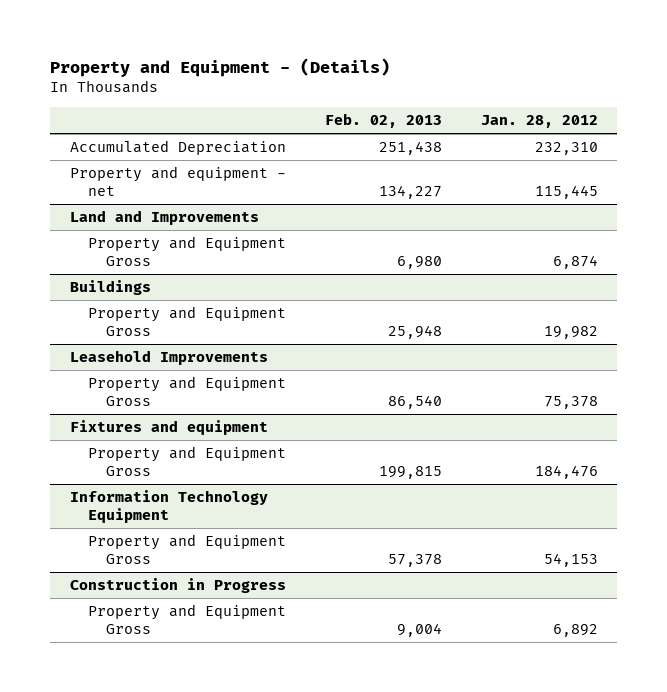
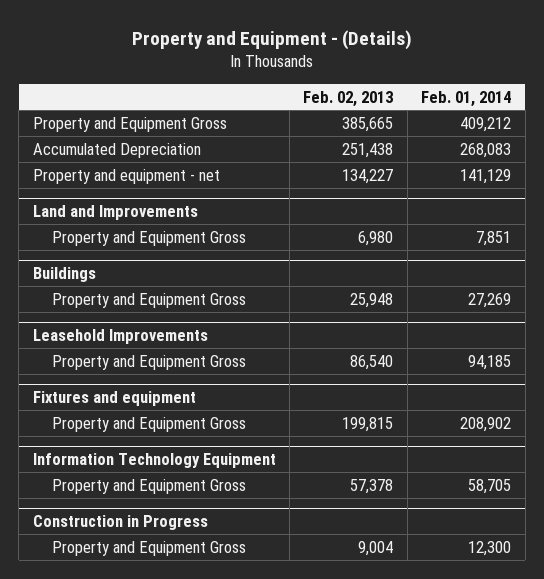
- | Feb. 02, 2013 | Jan. 28, 2012
+ | Feb. 02, 2013 | Feb. 01, 2014
+ Property and Equipment Gross | 385,665 | 409,212

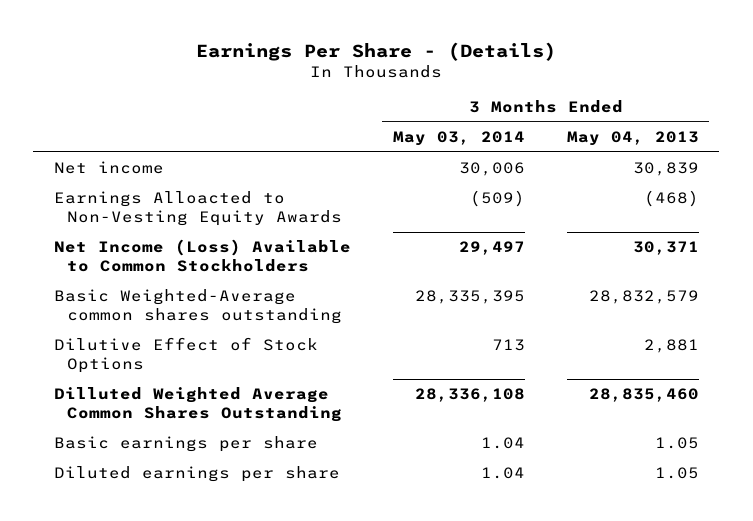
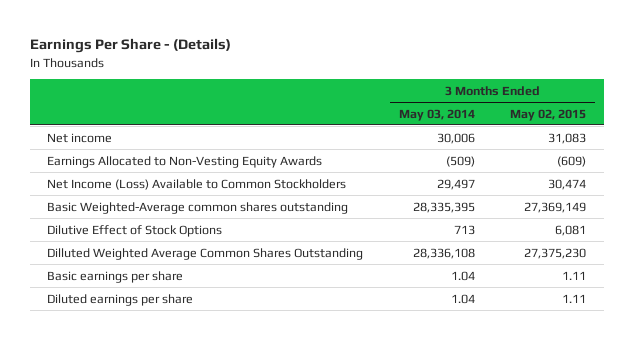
- | 3 Months Ended May 03, 2014 | 3 Months Ended May 04, 2013
+ | 3 Months Ended May 03, 2014 | 3 Months Ended May 02, 2015
- Earnings Alloacted to Non-Vesting Equity Awards | (509) | (468)
+ Earnings Allocated to Non-Vesting Equity Awards | (509) | (609)

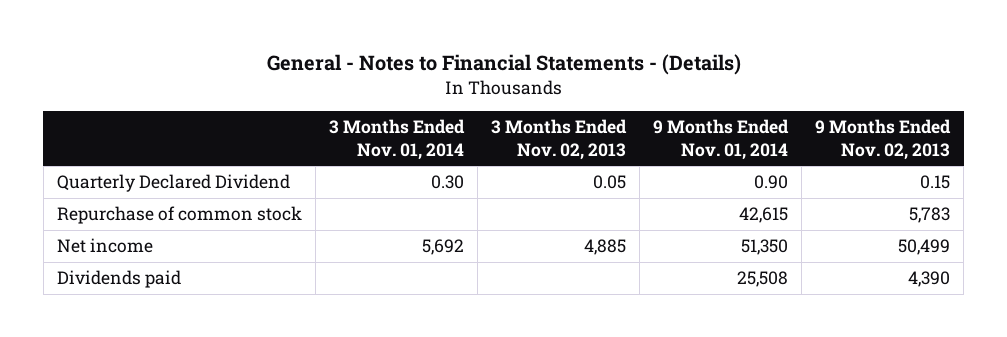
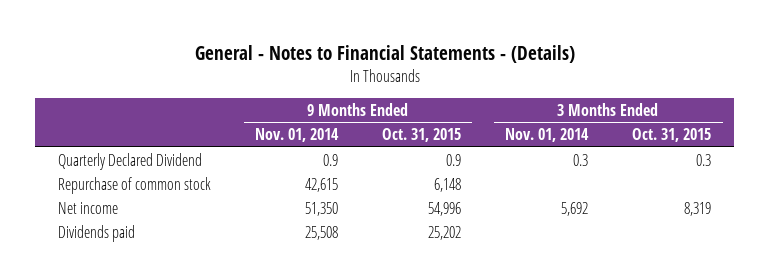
- | 3 Months Ended Nov. 01, 2014 | 3 Months Ended Nov. 02, 2013 | 9 Months Ended Nov. 01, 2014 | 9 Months Ended Nov. 02, 2013
+ | 9 Months Ended Nov. 01, 2014 | 9 Months Ended Oct. 31, 2015 | 3 Months Ended Nov. 01, 2014 | 3 Months Ended Oct. 31, 2015
- Quarterly Declared Dividend | 0.30 | 0.05 | 0.90 | 0.15
+ Quarterly Declared Dividend | 0.9 | 0.9 | 0.3 | 0.3

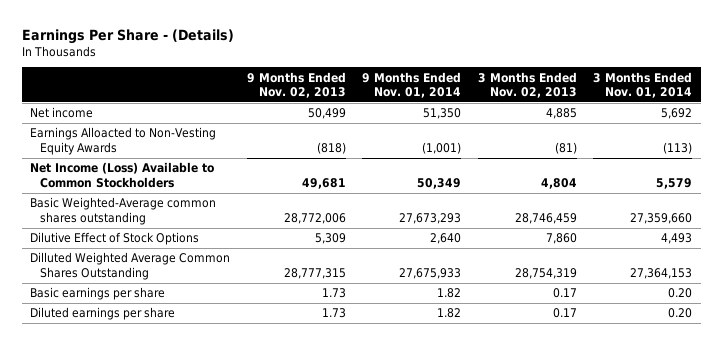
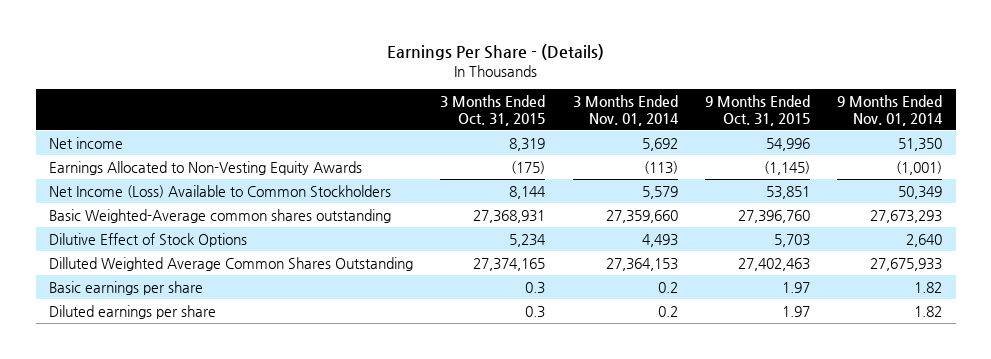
- | 9 Months Ended Nov. 02, 2013 | 9 Months Ended Nov. 01, 2014 | 3 Months Ended Nov. 02, 2013 | 3 Months Ended Nov. 01, 2014
+ | 3 Months Ended Oct. 31, 2015 | 3 Months Ended Nov. 01, 2014 | 9 Months Ended Oct. 31, 2015 | 9 Months Ended Nov. 01, 2014
- Earnings Alloacted to Non-Vesting Equity Awards | (818) | (1,001) | (81) | (113)
+ Earnings Allocated to Non-Vesting Equity Awards | (175) | (113) | (1,145) | (1,001)
- Basic earnings per share | 1.73 | 1.82 | 0.17 | 0.20
- Diluted earnings per share | 1.73 | 1.82 | 0.17 | 0.20
+ Basic earnings per share | 0.3 | 0.2 | 1.97 | 1.82
+ Diluted earnings per share | 0.3 | 0.2 | 1.97 | 1.82

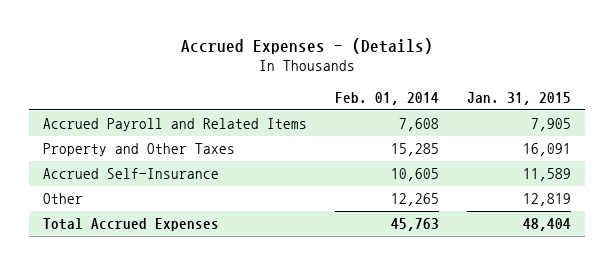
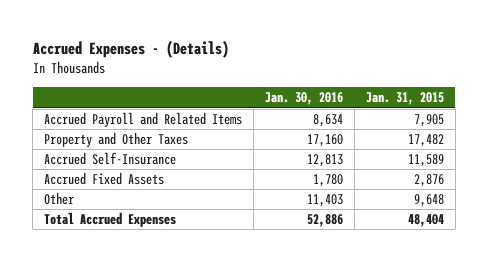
- | Feb. 01, 2014 | Jan. 31, 2015
+ | Jan. 30, 2016 | Jan. 31, 2015
- Property and Other Taxes | 15,285 | 16,091
+ Property and Other Taxes | 17,160 | 17,482
- Other | 12,265 | 12,819
+ Accrued Fixed Assets | 1,780 | 2,876
+ Other | 11,403 | 9,648

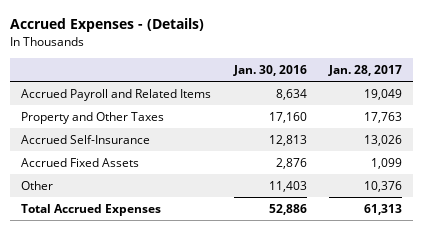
- | Jan. 30, 2016 | Jan. 31, 2015
+ | Jan. 30, 2016 | Jan. 28, 2017
- Accrued Fixed Assets | 1,780 | 2,876
+ Accrued Fixed Assets | 2,876 | 1,099

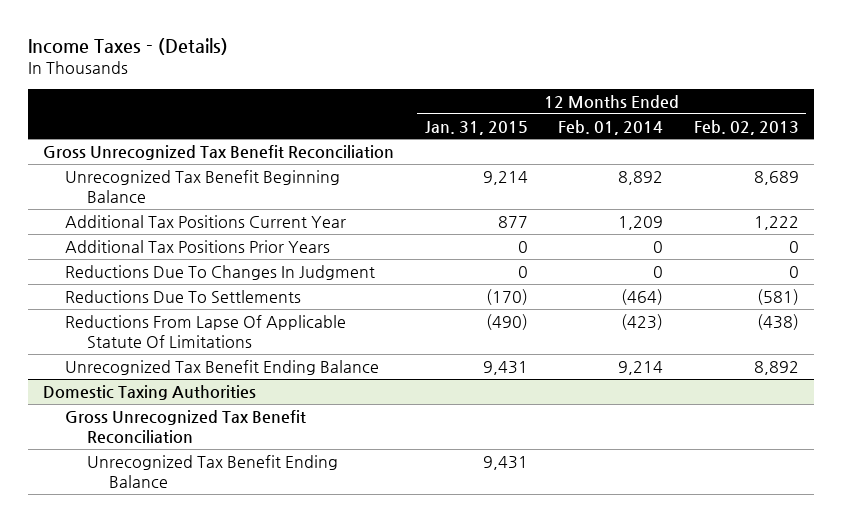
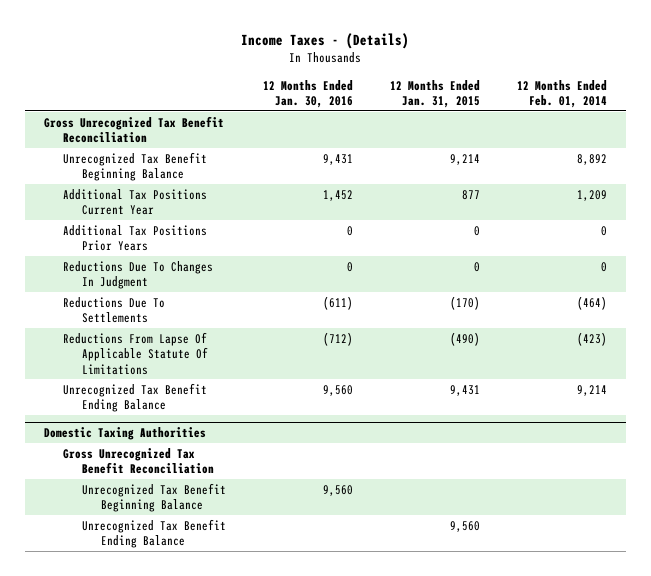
- | 12 Months Ended Jan. 31, 2015 | 12 Months Ended Feb. 01, 2014 | 12 Months Ended Feb. 02, 2013
+ | 12 Months Ended Jan. 30, 2016 | 12 Months Ended Jan. 31, 2015 | 12 Months Ended Feb. 01, 2014
@ Domestic Taxing Authorities
- Unrecognized Tax Benefit Ending Balance | 9,431 | |
+ Unrecognized Tax Benefit Beginning Balance | 9,560 | |
+ Unrecognized Tax Benefit Ending Balance | | 9,560 |

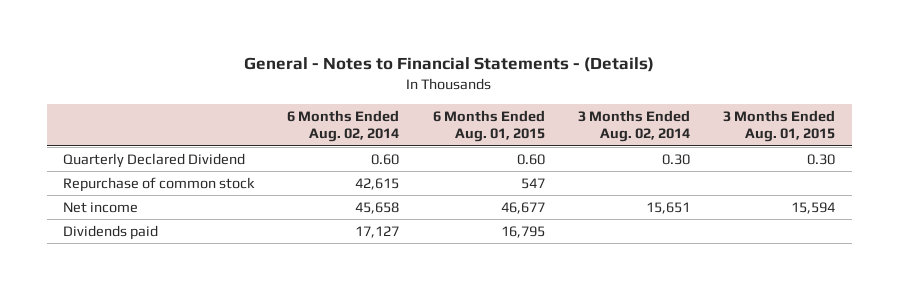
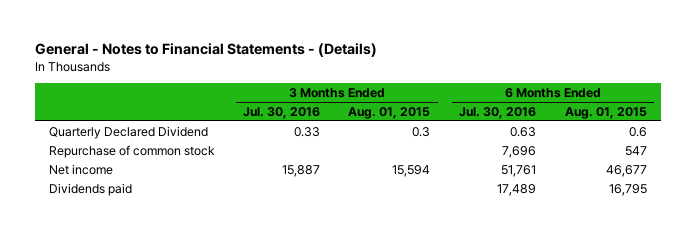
- | 6 Months Ended Aug. 02, 2014 | 6 Months Ended Aug. 01, 2015 | 3 Months Ended Aug. 02, 2014 | 3 Months Ended Aug. 01, 2015
+ | 3 Months Ended Jul. 30, 2016 | 3 Months Ended Aug. 01, 2015 | 6 Months Ended Jul. 30, 2016 | 6 Months Ended Aug. 01, 2015
- Quarterly Declared Dividend | 0.60 | 0.60 | 0.30 | 0.30
+ Quarterly Declared Dividend | 0.33 | 0.3 | 0.63 | 0.6

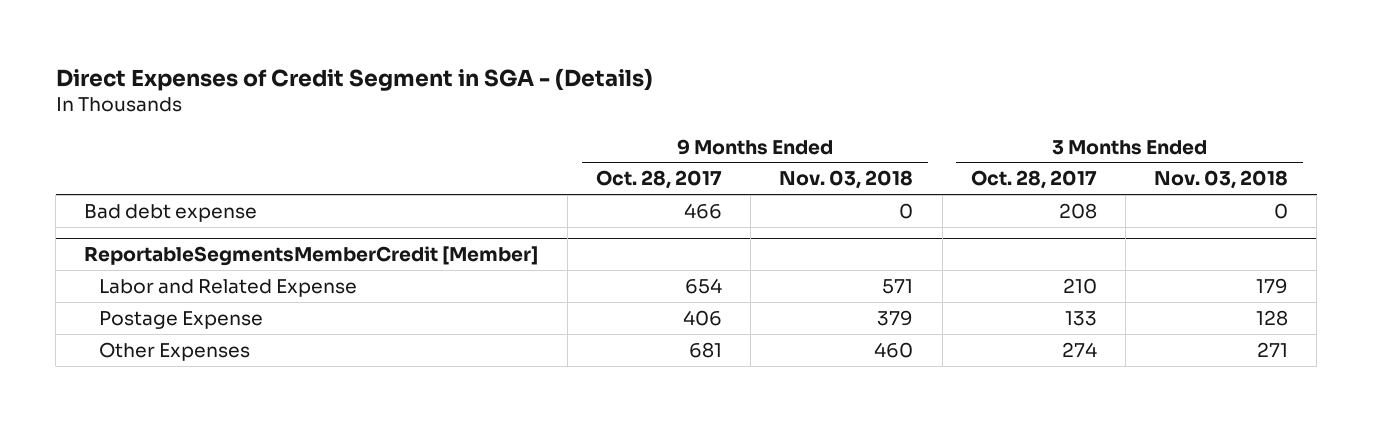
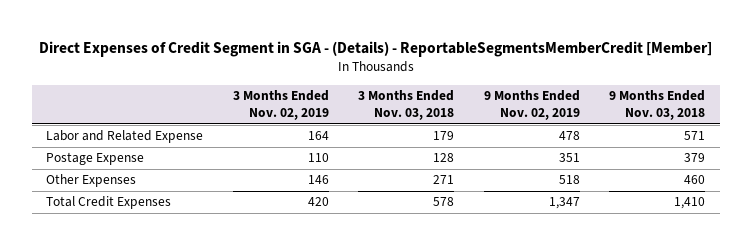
- Direct Expenses of Credit Segment in SGA - (Details)
+ Direct Expenses of Credit Segment in SGA - (Details) - ReportableSegmentsMemberCredit [Member]
- | 9 Months Ended Oct. 28, 2017 | 9 Months Ended Nov. 03, 2018 | 3 Months Ended Oct. 28, 2017 | 3 Months Ended Nov. 03, 2018
+ | 3 Months Ended Nov. 02, 2019 | 3 Months Ended Nov. 03, 2018 | 9 Months Ended Nov. 02, 2019 | 9 Months Ended Nov. 03, 2018
- Bad debt expense | 466 | 0 | 208 | 0
- ReportableSegmentsMemberCredit [Member]
+ Total Credit Expenses | 420 | 578 | 1,347 | 1,410

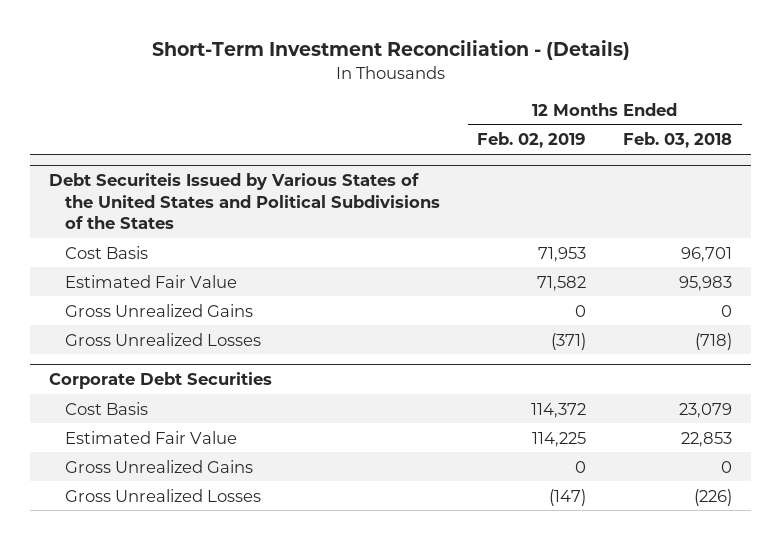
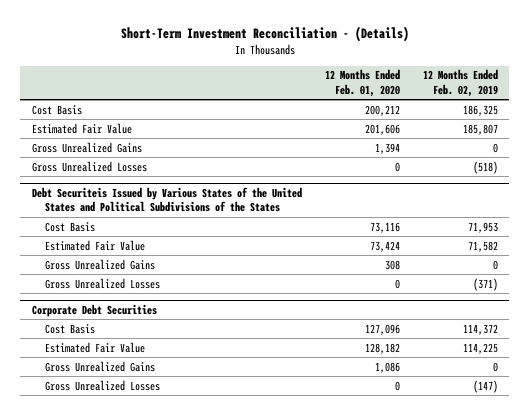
- | 12 Months Ended Feb. 02, 2019 | 12 Months Ended Feb. 03, 2018
+ | 12 Months Ended Feb. 01, 2020 | 12 Months Ended Feb. 02, 2019
+ Cost Basis | 200,212 | 186,325
+ Estimated Fair Value | 201,606 | 185,807
+ Gross Unrealized Gains | 1,394 | 0
+ Gross Unrealized Losses | 0 | (518)

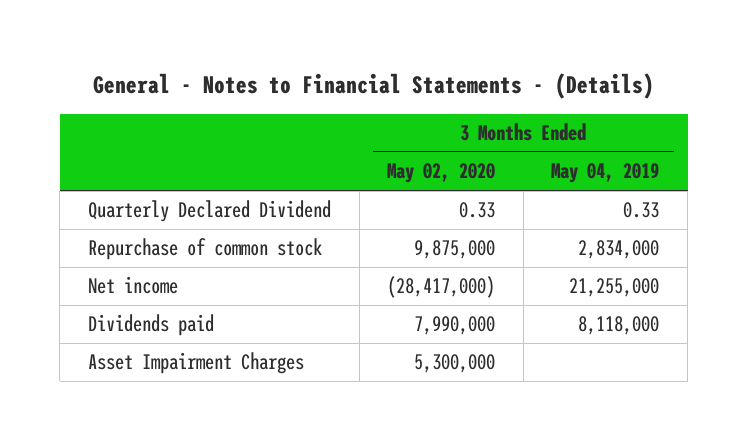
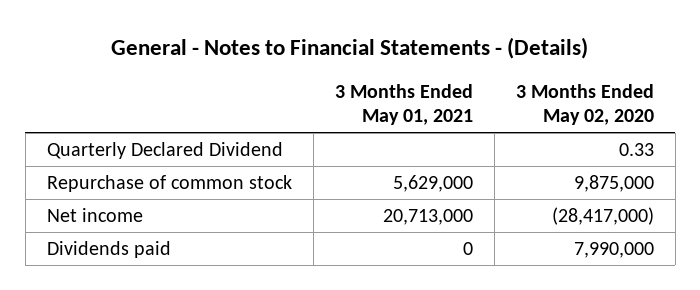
- | 3 Months Ended May 02, 2020 | 3 Months Ended May 04, 2019
+ | 3 Months Ended May 01, 2021 | 3 Months Ended May 02, 2020
- Asset Impairment Charges | 5,300,000 |

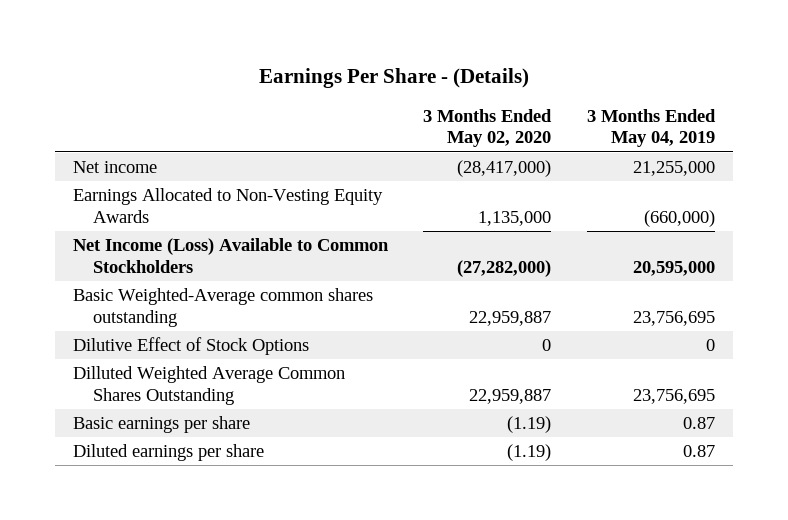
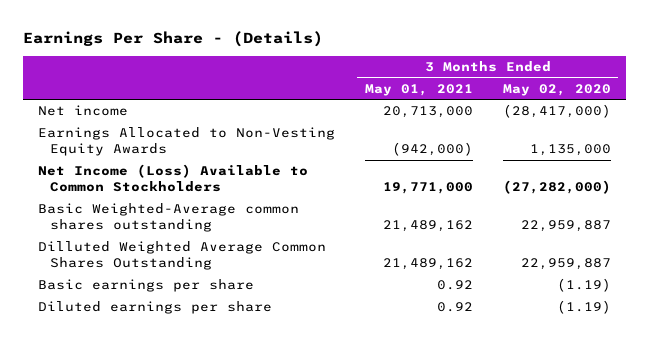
- | 3 Months Ended May 02, 2020 | 3 Months Ended May 04, 2019
+ | 3 Months Ended May 01, 2021 | 3 Months Ended May 02, 2020
- Dilutive Effect of Stock Options | 0 | 0

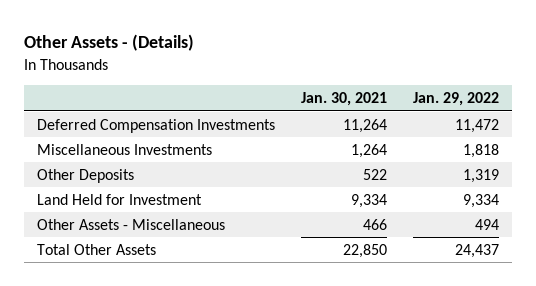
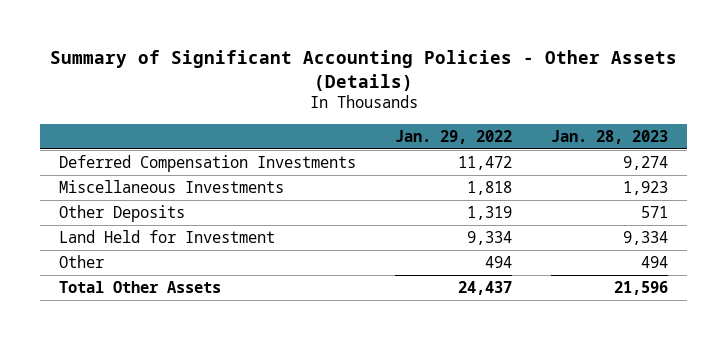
- Other Assets - (Details)
+ Summary of Significant Accounting Policies - Other Assets (Details)
- | Jan. 30, 2021 | Jan. 29, 2022
+ | Jan. 29, 2022 | Jan. 28, 2023
- Other Assets - Miscellaneous | 466 | 494
+ Other | 494 | 494

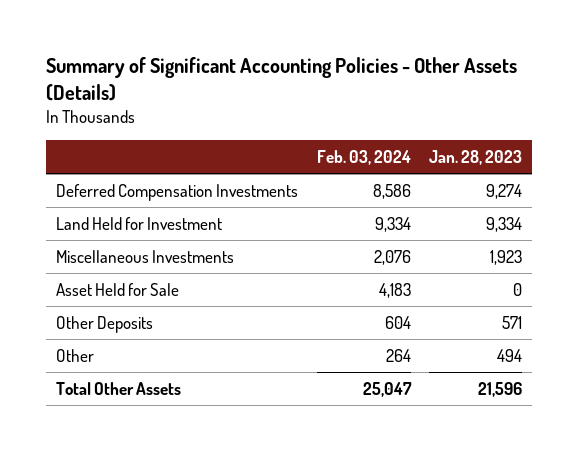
- | Jan. 29, 2022 | Jan. 28, 2023
+ | Feb. 03, 2024 | Jan. 28, 2023
moved up: Land Held for Investment | 9,334 | 9,334
+ Asset Held for Sale | 4,183 | 0

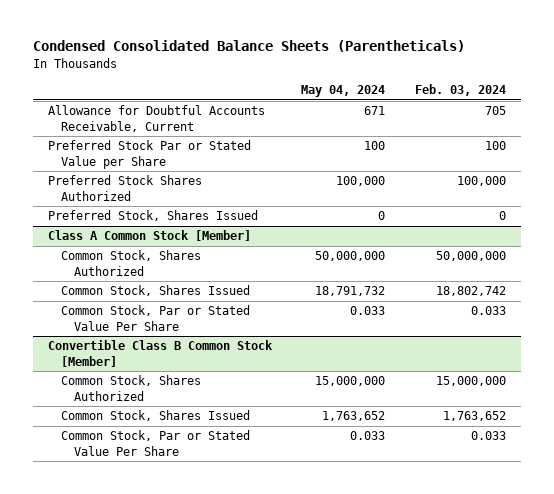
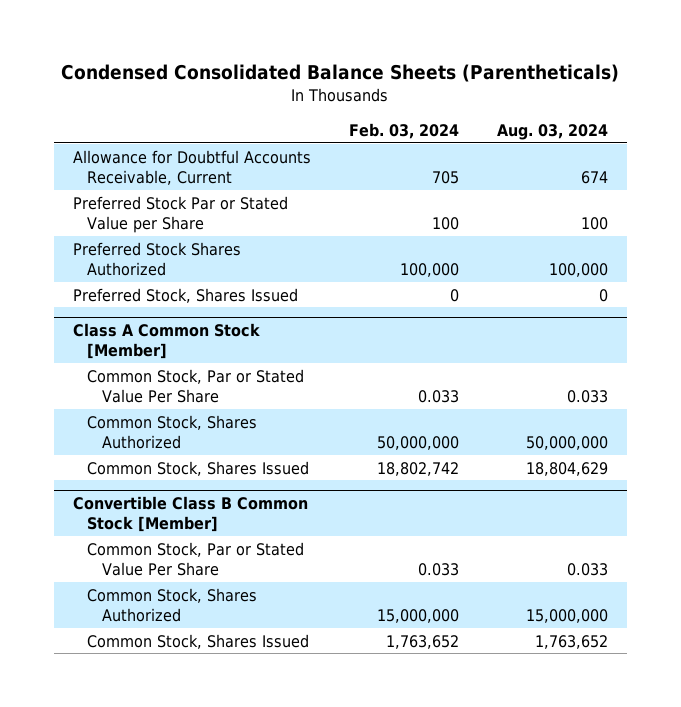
- | May 04, 2024 | Feb. 03, 2024
+ | Feb. 03, 2024 | Aug. 03, 2024
@ Class A Common Stock [Member]
moved up: Common Stock, Par or Stated Value Per Share | 0.033 | 0.033
@ Convertible Class B Common Stock [Member]
moved up: Common Stock, Par or Stated Value Per Share | 0.033 | 0.033

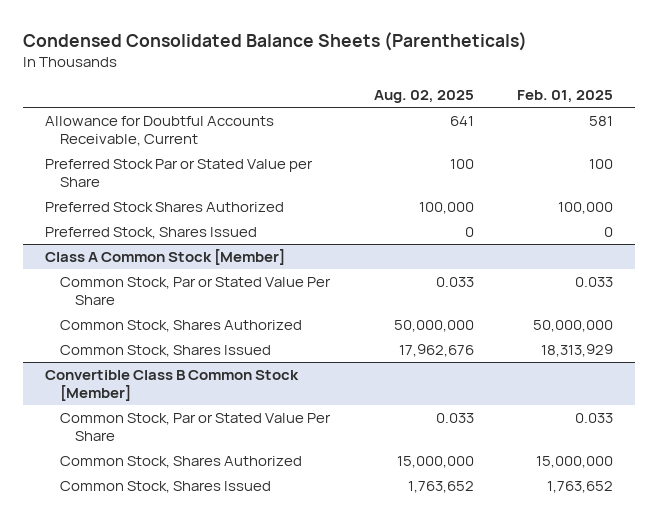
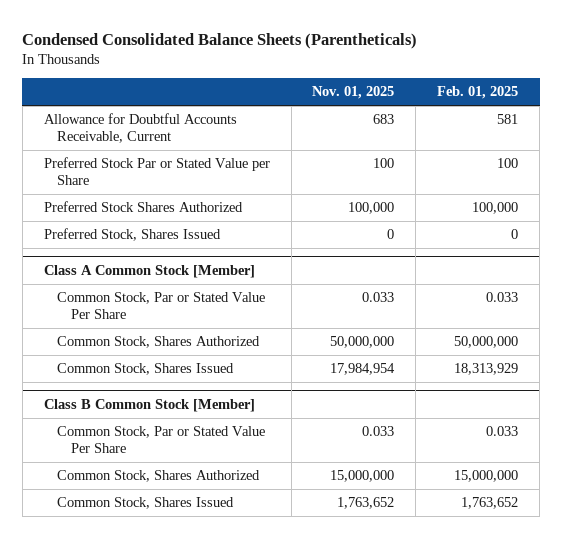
- | Aug. 02, 2025 | Feb. 01, 2025
+ | Nov. 01, 2025 | Feb. 01, 2025
- Convertible Class B Common Stock [Member]
+ Class B Common Stock [Member]

